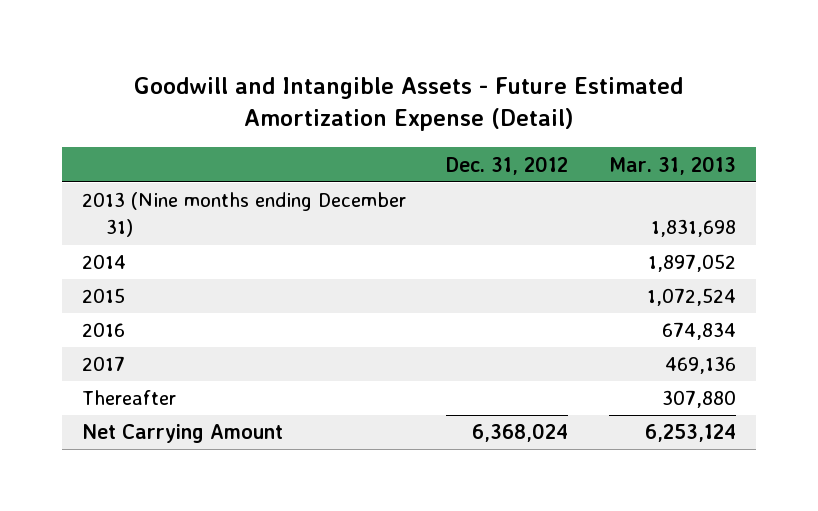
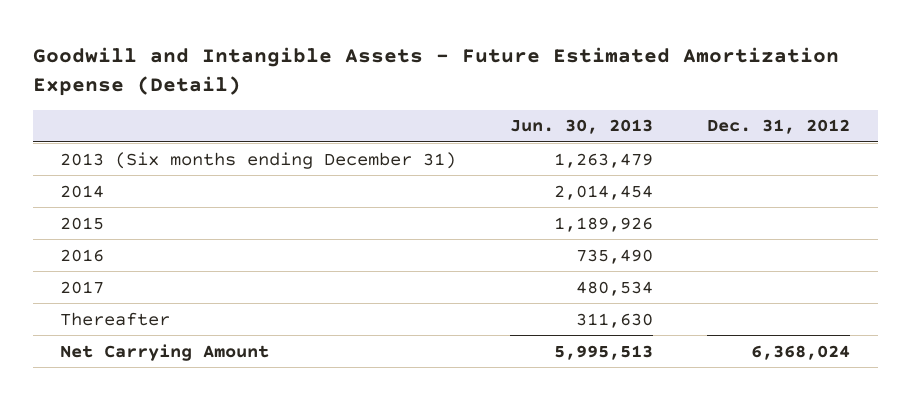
- | Dec. 31, 2012 | Mar. 31, 2013
+ | Jun. 30, 2013 | Dec. 31, 2012
- 2013 (Nine months ending December 31) | | 1,831,698
+ 2013 (Six months ending December 31) | 1,263,479 |

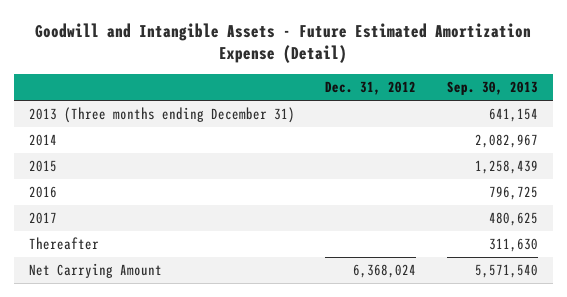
- | Jun. 30, 2013 | Dec. 31, 2012
+ | Dec. 31, 2012 | Sep. 30, 2013
- 2013 (Six months ending December 31) | 1,263,479 |
+ 2013 (Three months ending December 31) | | 641,154

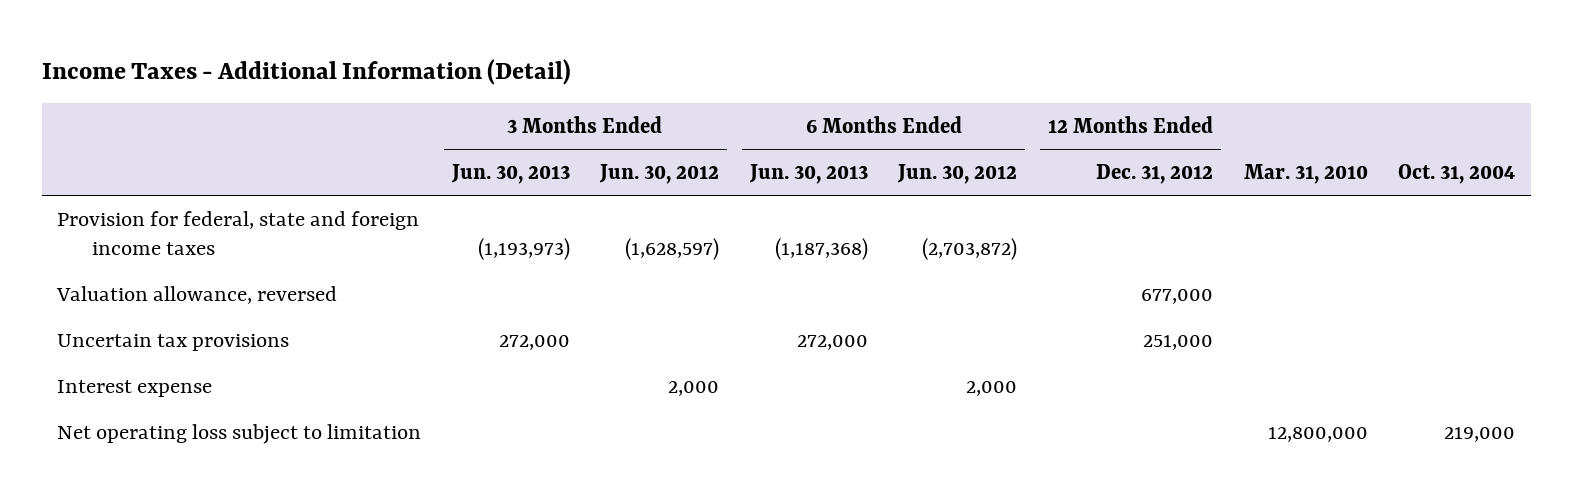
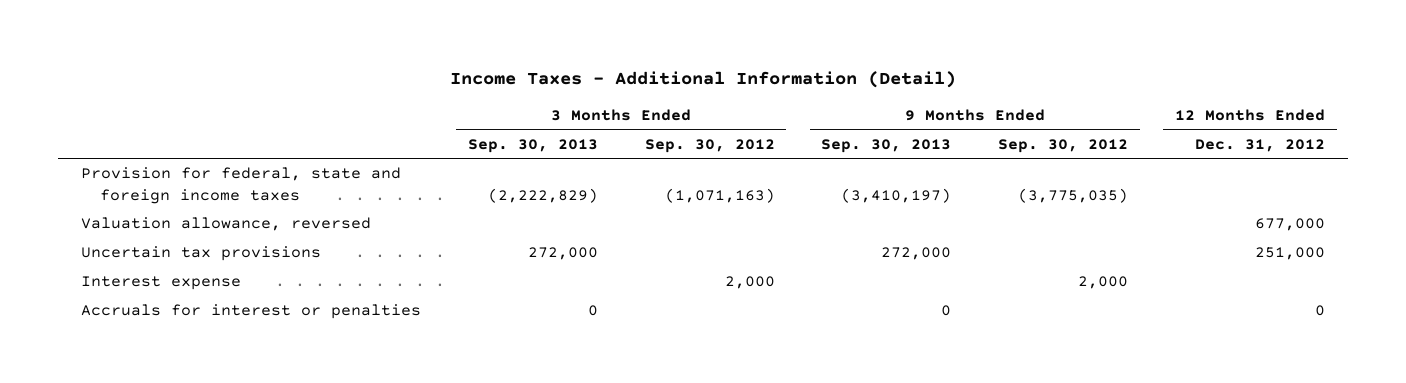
- | 3 Months Ended Jun. 30, 2013 | 3 Months Ended Jun. 30, 2012 | 6 Months Ended Jun. 30, 2013 | 6 Months Ended Jun. 30, 2012 | 12 Months Ended Dec. 31, 2012 | Mar. 31, 2010 | Oct. 31, 2004
+ | 3 Months Ended Sep. 30, 2013 | 3 Months Ended Sep. 30, 2012 | 9 Months Ended Sep. 30, 2013 | 9 Months Ended Sep. 30, 2012 | 12 Months Ended Dec. 31, 2012
- Net operating loss subject to limitation | | | | | | 12,800,000 | 219,000
+ Accruals for interest or penalties | 0 | | 0 | | 0

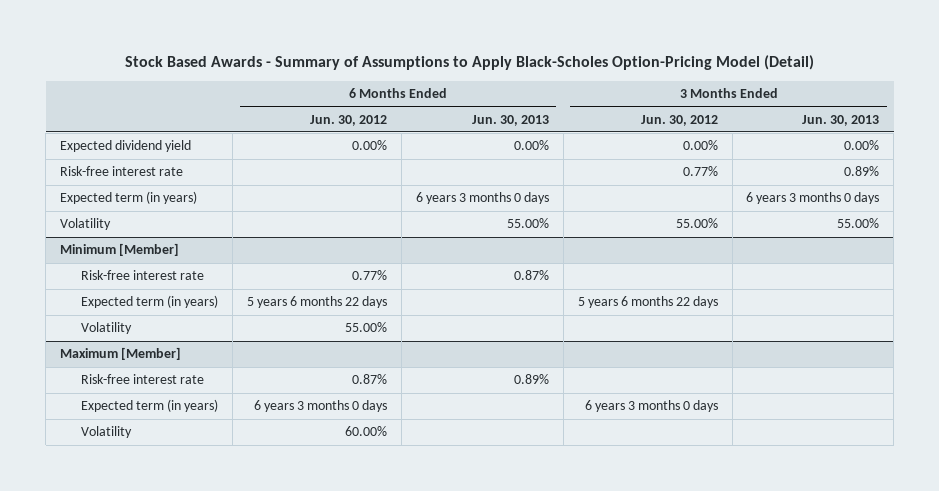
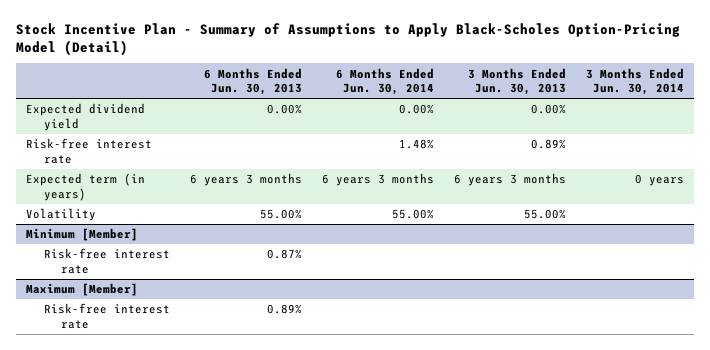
- Stock Based Awards - Summary of Assumptions to Apply Black-Scholes Option-Pricing Model (Detail)
+ Stock Incentive Plan - Summary of Assumptions to Apply Black-Scholes Option-Pricing Model (Detail)
- | 6 Months Ended Jun. 30, 2012 | 6 Months Ended Jun. 30, 2013 | 3 Months Ended Jun. 30, 2012 | 3 Months Ended Jun. 30, 2013
+ | 6 Months Ended Jun. 30, 2013 | 6 Months Ended Jun. 30, 2014 | 3 Months Ended Jun. 30, 2013 | 3 Months Ended Jun. 30, 2014
- Expected term (in years) | | 6 years 3 months 0 days | | 6 years 3 months 0 days
+ Expected term (in years) | 6 years 3 months | 6 years 3 months | 6 years 3 months | 0 years
@ Minimum [Member]
- Expected term (in years) | 5 years 6 months 22 days | | 5 years 6 months 22 days |
- Volatility | 55.00% | | |
@ Maximum [Member]
- Expected term (in years) | 6 years 3 months 0 days | | 6 years 3 months 0 days |
- Volatility | 60.00% | | |

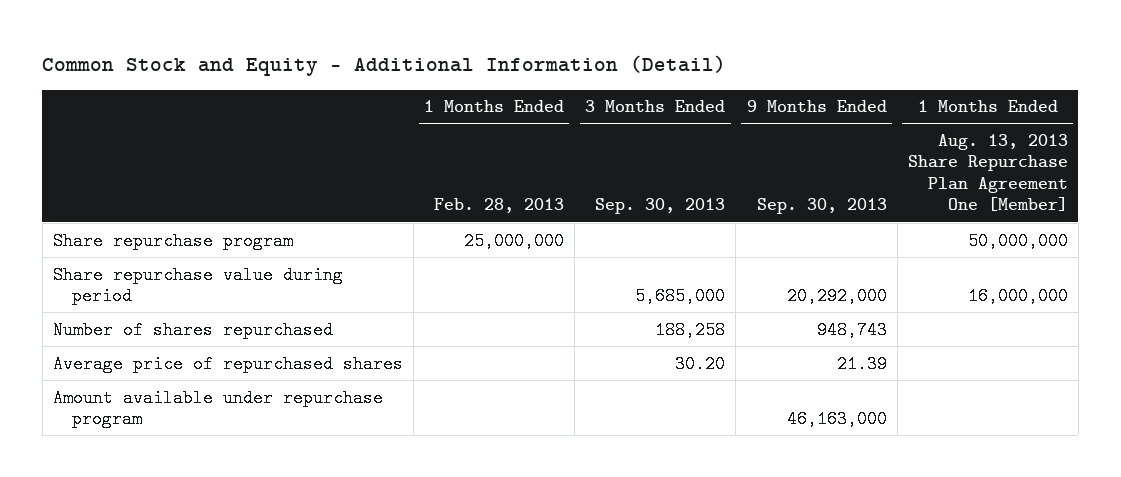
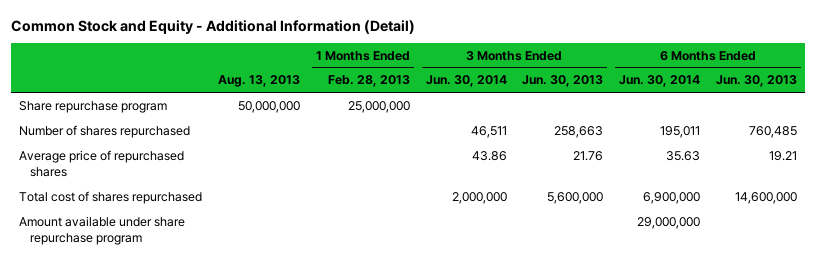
- | 1 Months Ended Feb. 28, 2013 | 3 Months Ended Sep. 30, 2013 | 9 Months Ended Sep. 30, 2013 | 1 Months Ended Aug. 13, 2013 Share Repurchase Plan Agreement One [Member]
+ | Aug. 13, 2013 | 1 Months Ended Feb. 28, 2013 | 3 Months Ended Jun. 30, 2014 | 3 Months Ended Jun. 30, 2013 | 6 Months Ended Jun. 30, 2014 | 6 Months Ended Jun. 30, 2013
- Share repurchase value during period | | 5,685,000 | 20,292,000 | 16,000,000
- Amount available under repurchase program | | | 46,163,000 |
+ Total cost of shares repurchased | | | 2,000,000 | 5,600,000 | 6,900,000 | 14,600,000
+ Amount available under share repurchase program | | | | | 29,000,000 |

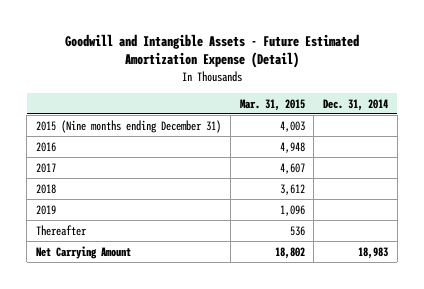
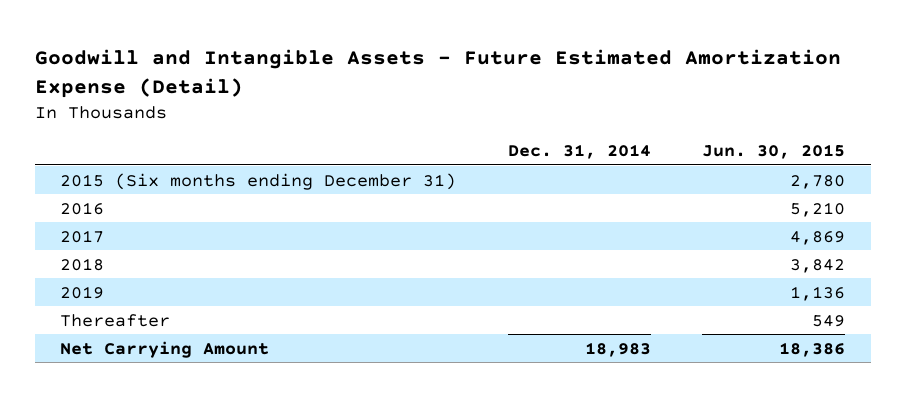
- | Mar. 31, 2015 | Dec. 31, 2014
+ | Dec. 31, 2014 | Jun. 30, 2015
- 2015 (Nine months ending December 31) | 4,003 |
+ 2015 (Six months ending December 31) | | 2,780

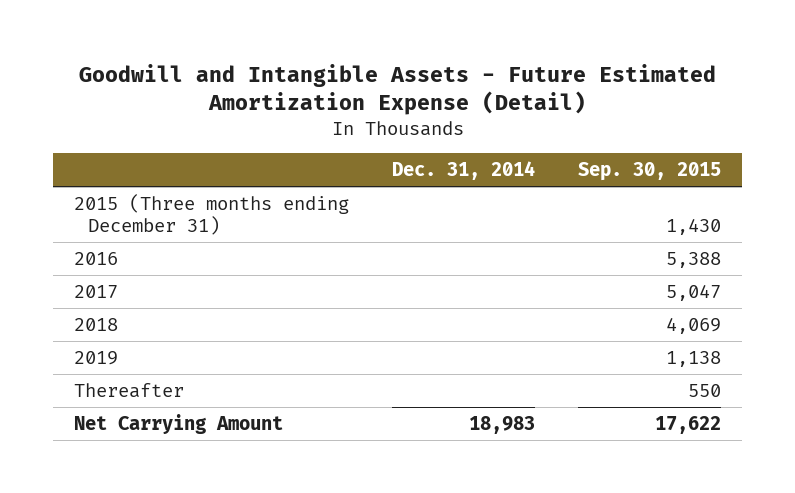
- | Dec. 31, 2014 | Jun. 30, 2015
+ | Dec. 31, 2014 | Sep. 30, 2015
- 2015 (Six months ending December 31) | | 2,780
+ 2015 (Three months ending December 31) | | 1,430

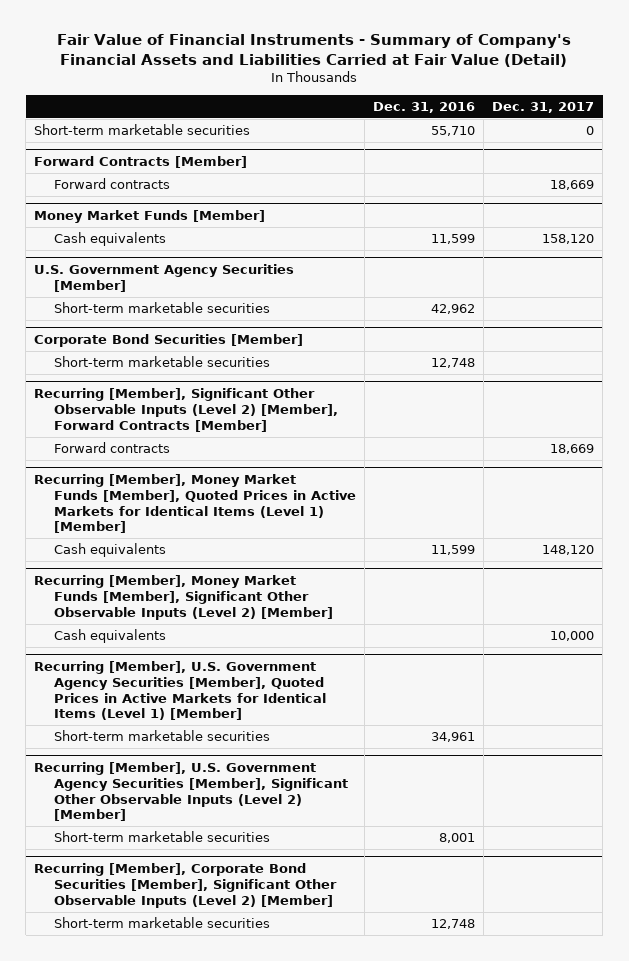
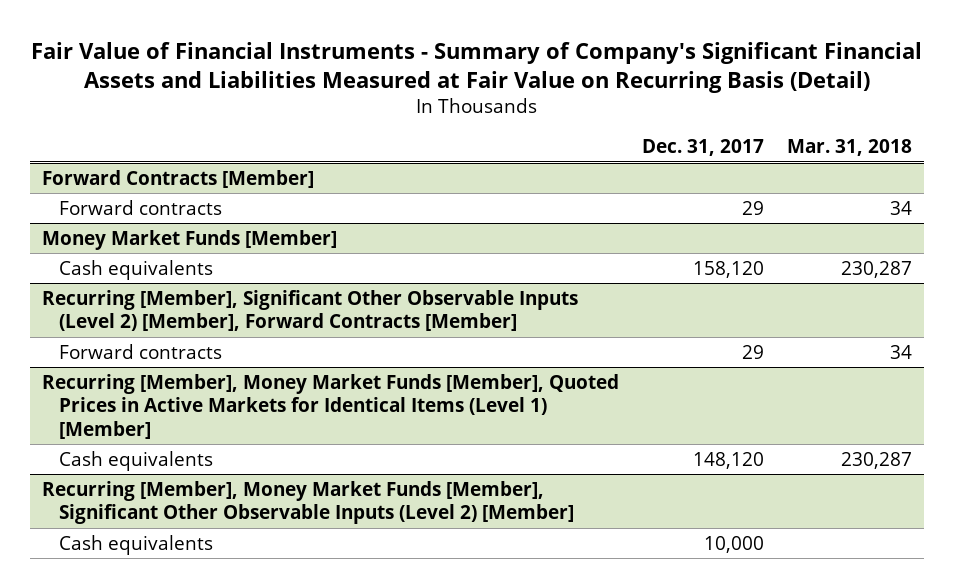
- Fair Value of Financial Instruments - Summary of Company's Financial Assets and Liabilities Carried at Fair Value (Detail)
+ Fair Value of Financial Instruments - Summary of Company's Significant Financial Assets and Liabilities Measured at Fair Value on Recurring Basis (Detail)
- | Dec. 31, 2016 | Dec. 31, 2017
+ | Dec. 31, 2017 | Mar. 31, 2018
- Short-term marketable securities | 55,710 | 0
@ Forward Contracts [Member]
- Forward contracts | | 18,669
+ Forward contracts | 29 | 34
- U.S. Government Agency Securities [Member]
- Short-term marketable securities | 42,962 |
- Corporate Bond Securities [Member]
- Short-term marketable securities | 12,748 |
@ Recurring [Member], Significant Other Observable Inputs (Level 2) [Member], Forward Contracts [Member]
- Forward contracts | | 18,669
+ Forward contracts | 29 | 34
- Recurring [Member], U.S. Government Agency Securities [Member], Quoted Prices in Active Markets for Identical Items (Level 1) [Member]
- Short-term marketable securities | 34,961 |
- Recurring [Member], U.S. Government Agency Securities [Member], Significant Other Observable Inputs (Level 2) [Member]
- Short-term marketable securities | 8,001 |
- Recurring [Member], Corporate Bond Securities [Member], Significant Other Observable Inputs (Level 2) [Member]
- Short-term marketable securities | 12,748 |

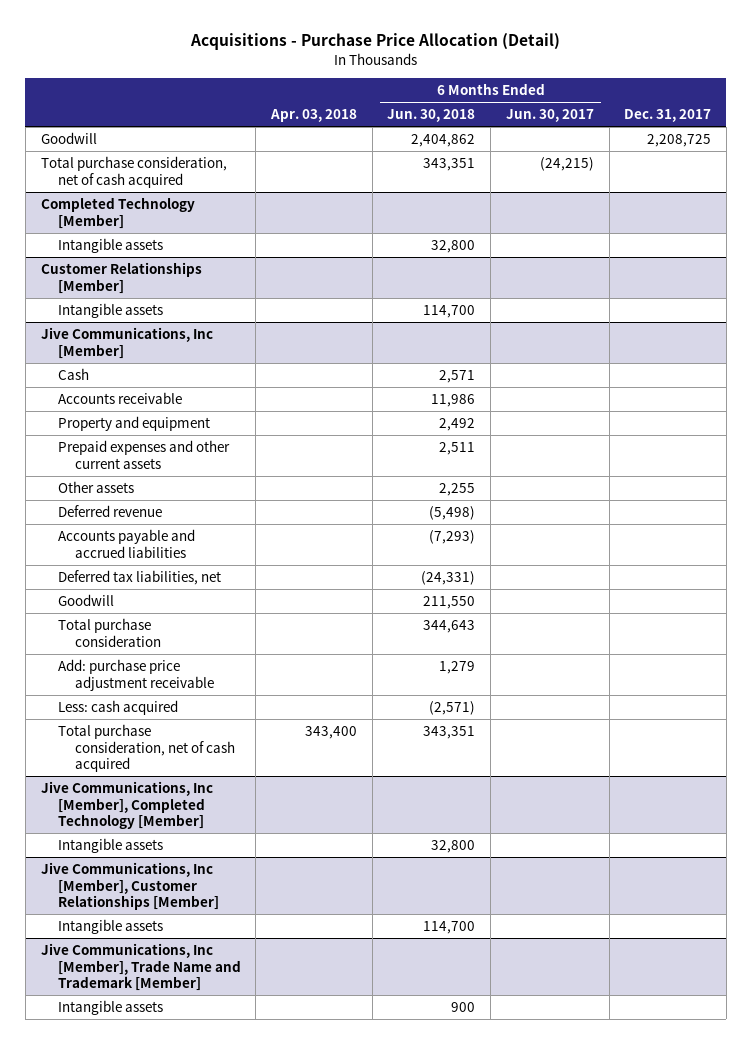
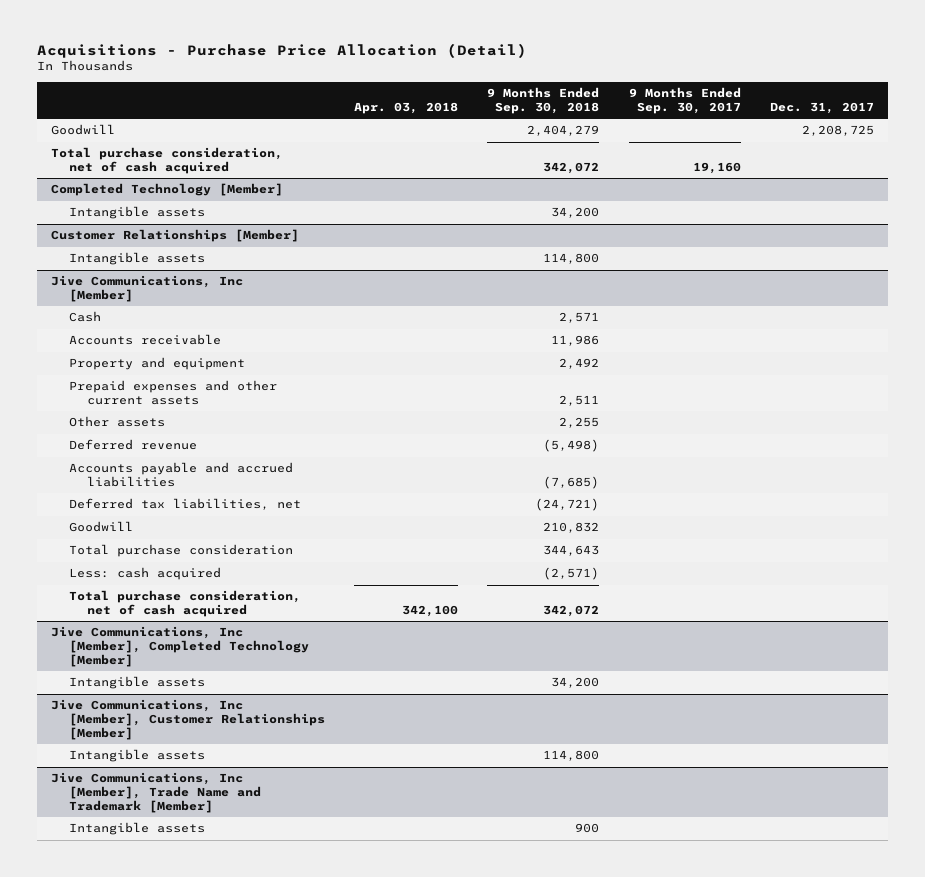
- | Apr. 03, 2018 | 6 Months Ended Jun. 30, 2018 | 6 Months Ended Jun. 30, 2017 | Dec. 31, 2017
+ | Apr. 03, 2018 | 9 Months Ended Sep. 30, 2018 | 9 Months Ended Sep. 30, 2017 | Dec. 31, 2017
@ Jive Communications, Inc [Member]
- Add: purchase price adjustment receivable | | 1,279 | |
- Total purchase consideration, net of cash acquired | 343,400 | 343,351 | |
+ Total purchase consideration, net of cash acquired | 342,100 | 342,072 | |

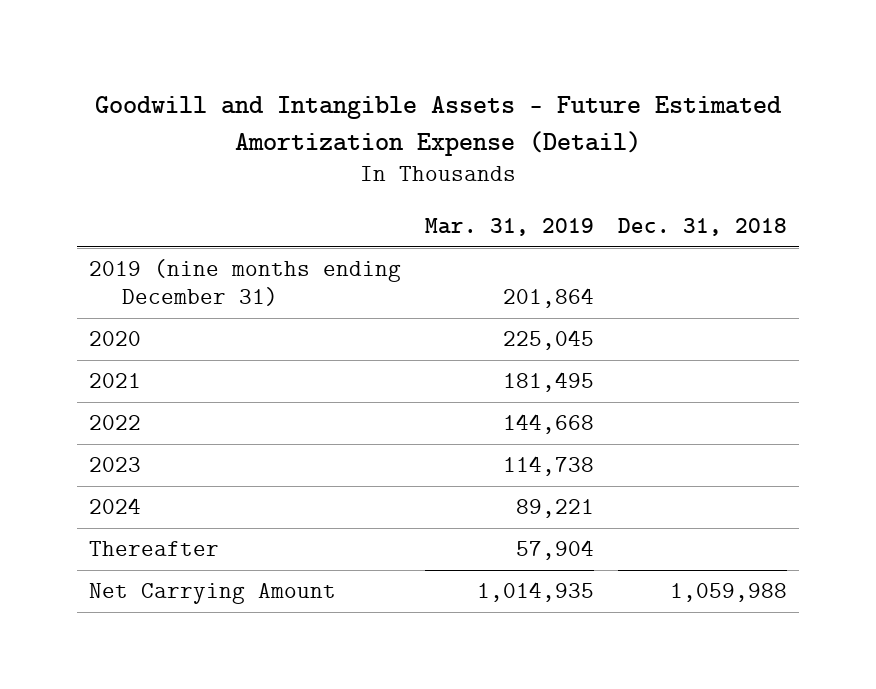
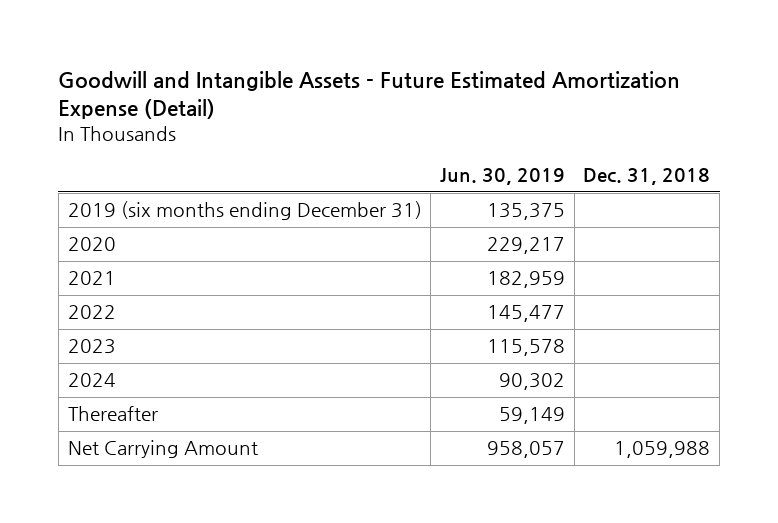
- | Mar. 31, 2019 | Dec. 31, 2018
+ | Jun. 30, 2019 | Dec. 31, 2018
- 2019 (nine months ending December 31) | 201,864 |
+ 2019 (six months ending December 31) | 135,375 |

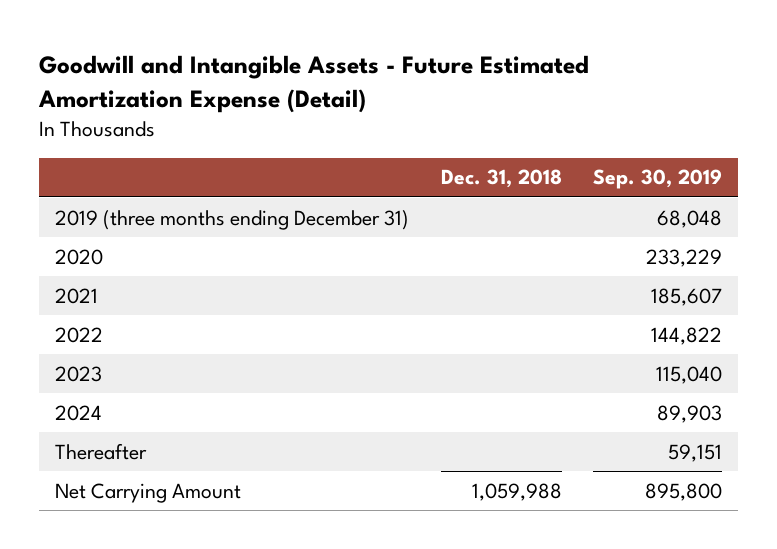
- | Jun. 30, 2019 | Dec. 31, 2018
+ | Dec. 31, 2018 | Sep. 30, 2019
- 2019 (six months ending December 31) | 135,375 |
+ 2019 (three months ending December 31) | | 68,048

